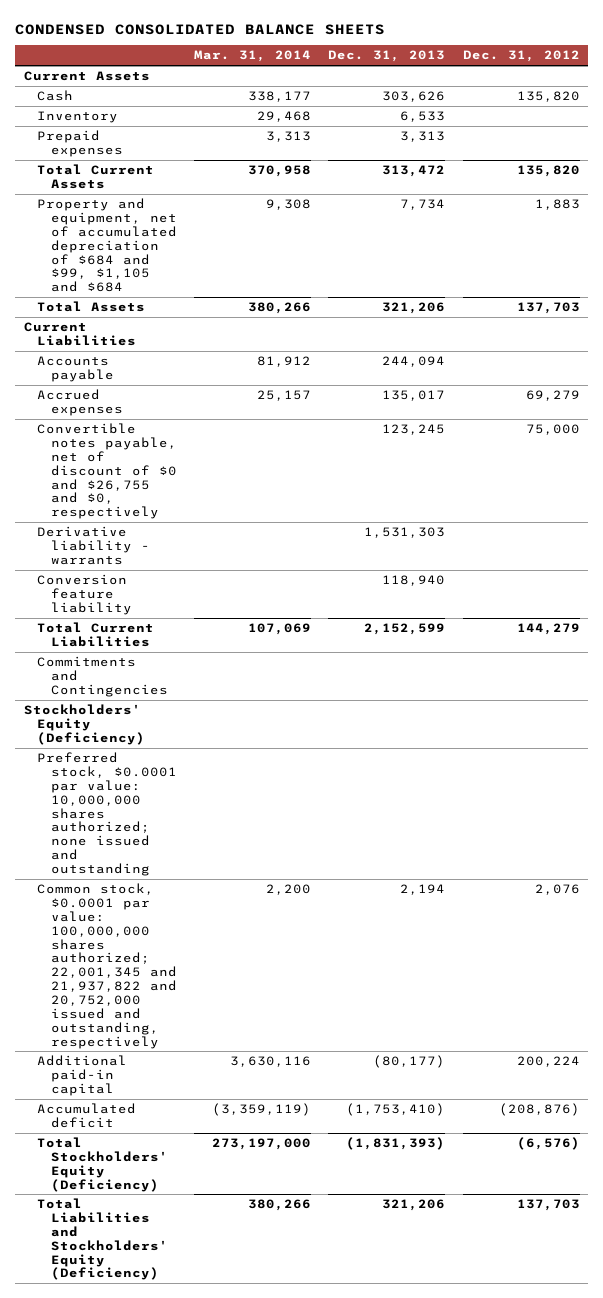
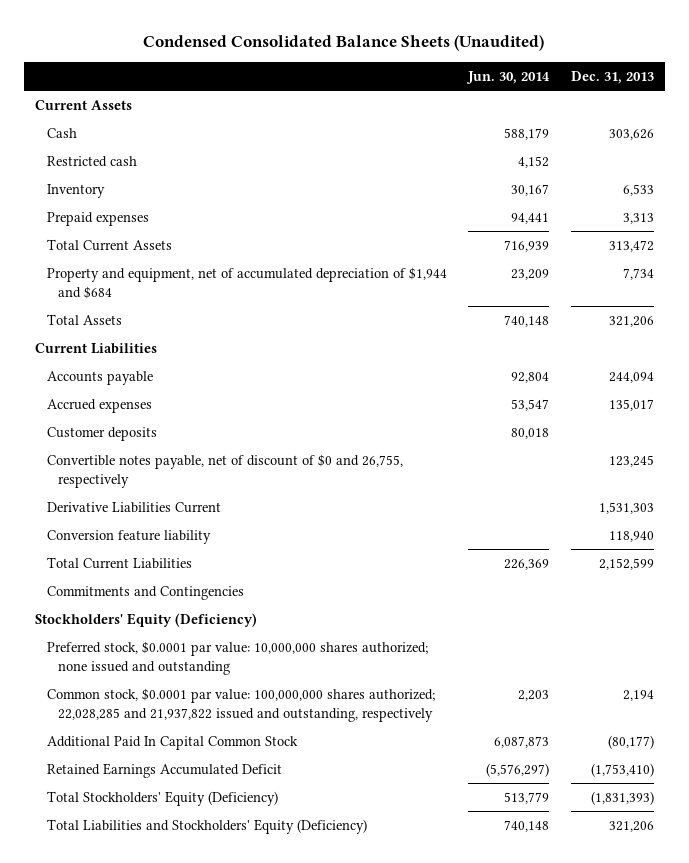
- CONDENSED CONSOLIDATED BALANCE SHEETS
+ Condensed Consolidated Balance Sheets (Unaudited)
- | Mar. 31, 2014 | Dec. 31, 2013 | Dec. 31, 2012
+ | Jun. 30, 2014 | Dec. 31, 2013
+ Restricted cash | 4,152 |
- Property and equipment, net of accumulated depreciation of $684 and $99, $1,105 and $684 | 9,308 | 7,734 | 1,883
+ Property and equipment, net of accumulated depreciation of $1,944 and $684 | 23,209 | 7,734
- Convertible notes payable, net of discount of $0 and $26,755 and $0, respectively | | 123,245 | 75,000
- Derivative liability - warrants | | 1,531,303 |
+ Customer deposits | 80,018 |
+ Convertible notes payable, net of discount of $0 and 26,755, respectively | | 123,245
+ Derivative Liabilities Current | | 1,531,303
- Common stock, $0.0001 par value: 100,000,000 shares authorized; 22,001,345 and 21,937,822 and 20,752,000 issued and outstanding, respectively | 2,200 | 2,194 | 2,076
- Additional paid-in capital | 3,630,116 | (80,177) | 200,224
- Accumulated deficit | (3,359,119) | (1,753,410) | (208,876)
+ Common stock, $0.0001 par value: 100,000,000 shares authorized; 22,028,285 and 21,937,822 issued and outstanding, respectively | 2,203 | 2,194
+ Additional Paid In Capital Common Stock | 6,087,873 | (80,177)
+ Retained Earnings Accumulated Deficit | (5,576,297) | (1,753,410)

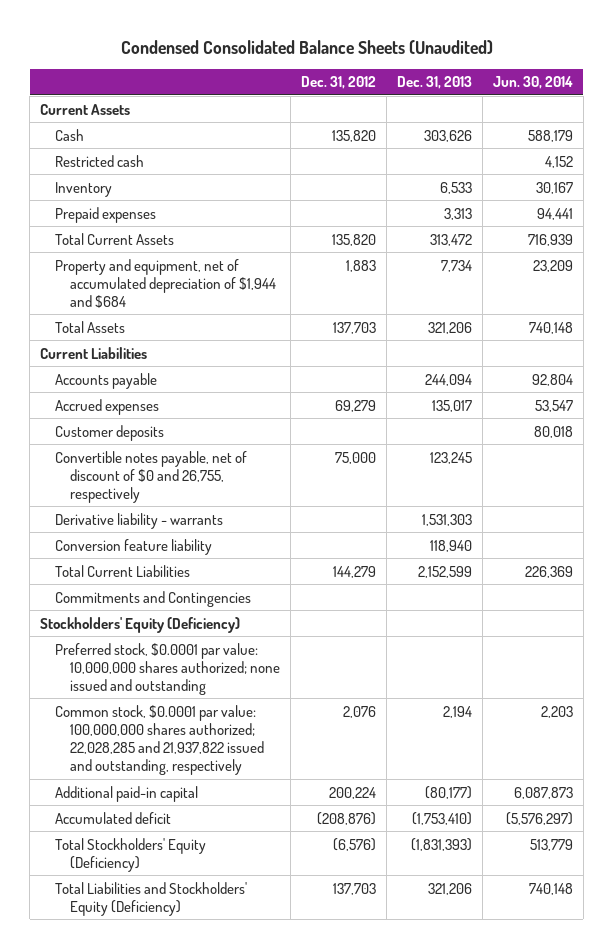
- | Jun. 30, 2014 | Dec. 31, 2013
+ | Dec. 31, 2012 | Dec. 31, 2013 | Jun. 30, 2014
- Derivative Liabilities Current | | 1,531,303
+ Derivative liability - warrants | | 1,531,303 |
- Additional Paid In Capital Common Stock | 6,087,873 | (80,177)
- Retained Earnings Accumulated Deficit | (5,576,297) | (1,753,410)
+ Additional paid-in capital | 200,224 | (80,177) | 6,087,873
+ Accumulated deficit | (208,876) | (1,753,410) | (5,576,297)

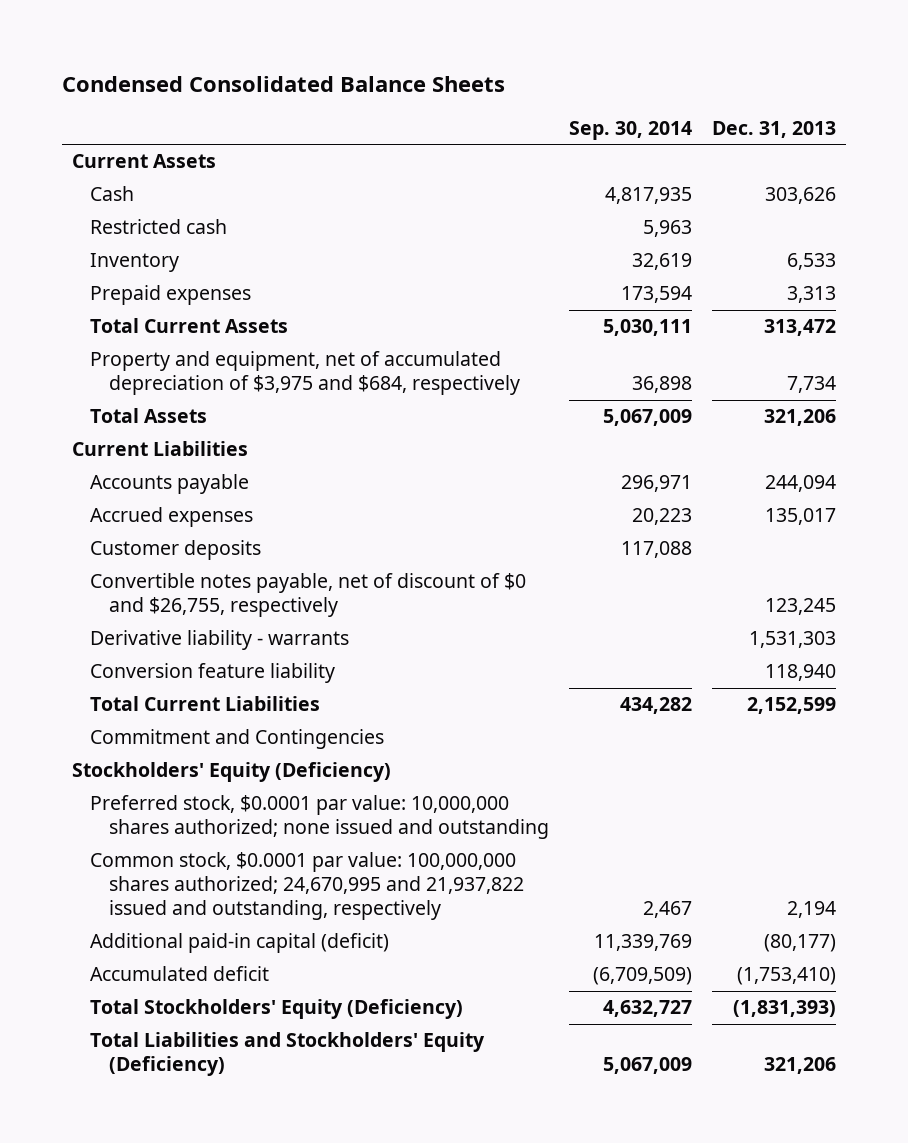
- Condensed Consolidated Balance Sheets (Unaudited)
+ Condensed Consolidated Balance Sheets
- | Dec. 31, 2012 | Dec. 31, 2013 | Jun. 30, 2014
+ | Sep. 30, 2014 | Dec. 31, 2013
- Property and equipment, net of accumulated depreciation of $1,944 and $684 | 1,883 | 7,734 | 23,209
+ Property and equipment, net of accumulated depreciation of $3,975 and $684, respectively | 36,898 | 7,734
- Convertible notes payable, net of discount of $0 and 26,755, respectively | 75,000 | 123,245 |
+ Convertible notes payable, net of discount of $0 and $26,755, respectively | | 123,245
- Commitments and Contingencies
+ Commitment and Contingencies
- Common stock, $0.0001 par value: 100,000,000 shares authorized; 22,028,285 and 21,937,822 issued and outstanding, respectively | 2,076 | 2,194 | 2,203
- Additional paid-in capital | 200,224 | (80,177) | 6,087,873
+ Common stock, $0.0001 par value: 100,000,000 shares authorized; 24,670,995 and 21,937,822 issued and outstanding, respectively | 2,467 | 2,194
+ Additional paid-in capital (deficit) | 11,339,769 | (80,177)

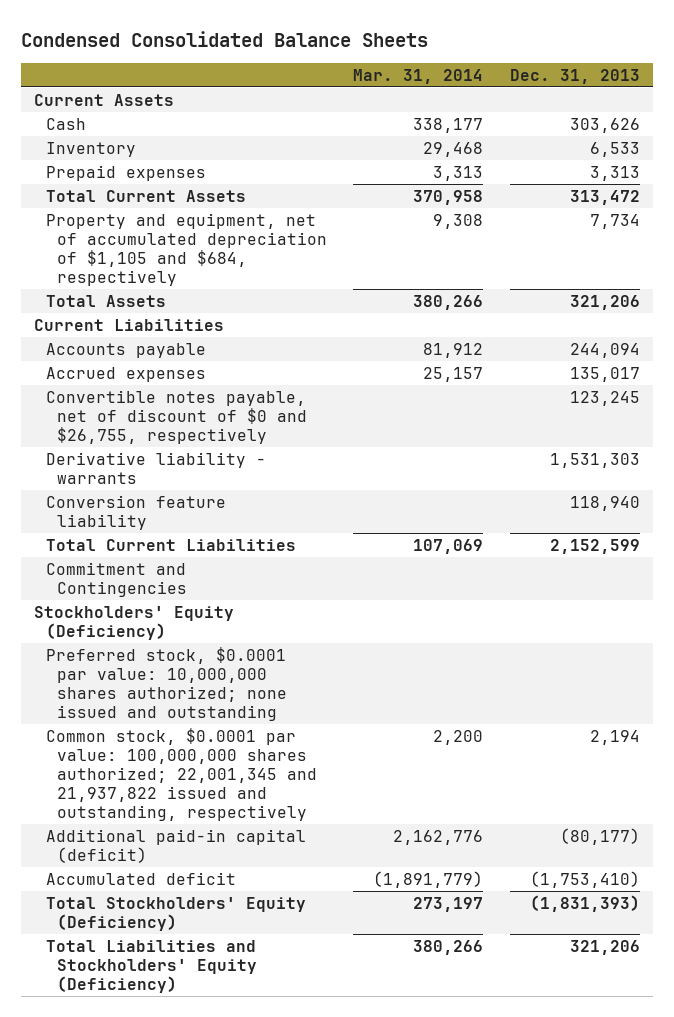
- | Sep. 30, 2014 | Dec. 31, 2013
+ | Mar. 31, 2014 | Dec. 31, 2013
- Restricted cash | 5,963 |
- Property and equipment, net of accumulated depreciation of $3,975 and $684, respectively | 36,898 | 7,734
+ Property and equipment, net of accumulated depreciation of $1,105 and $684, respectively | 9,308 | 7,734
- Customer deposits | 117,088 |
- Common stock, $0.0001 par value: 100,000,000 shares authorized; 24,670,995 and 21,937,822 issued and outstanding, respectively | 2,467 | 2,194
+ Common stock, $0.0001 par value: 100,000,000 shares authorized; 22,001,345 and 21,937,822 issued and outstanding, respectively | 2,200 | 2,194

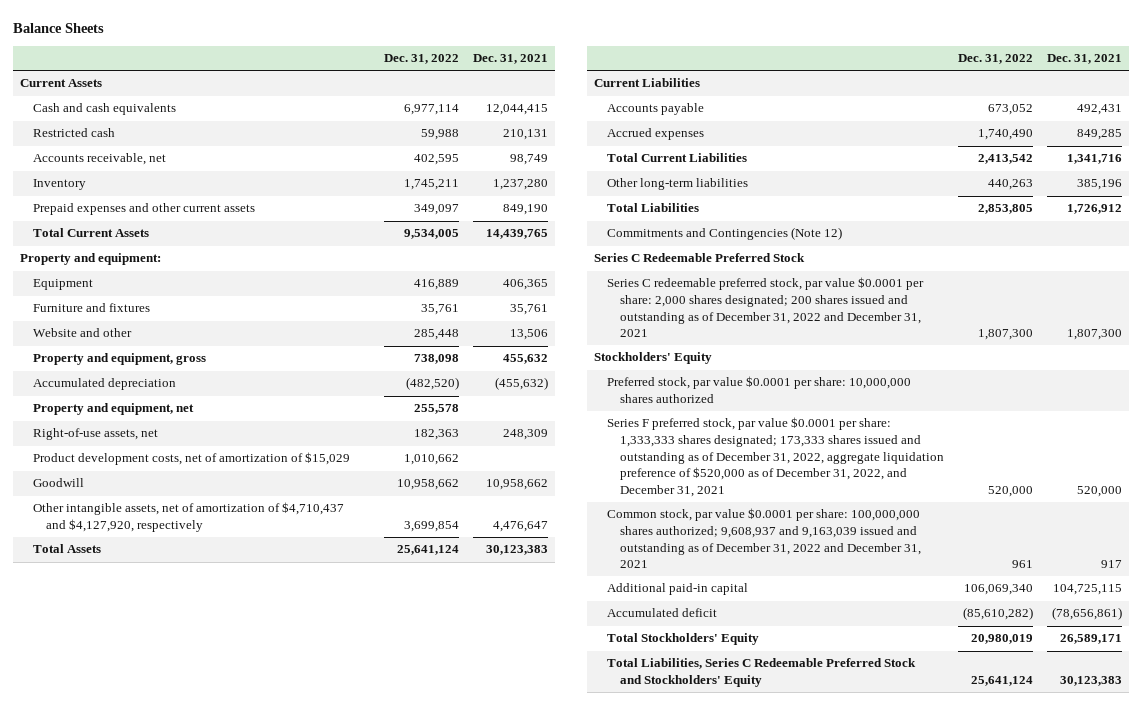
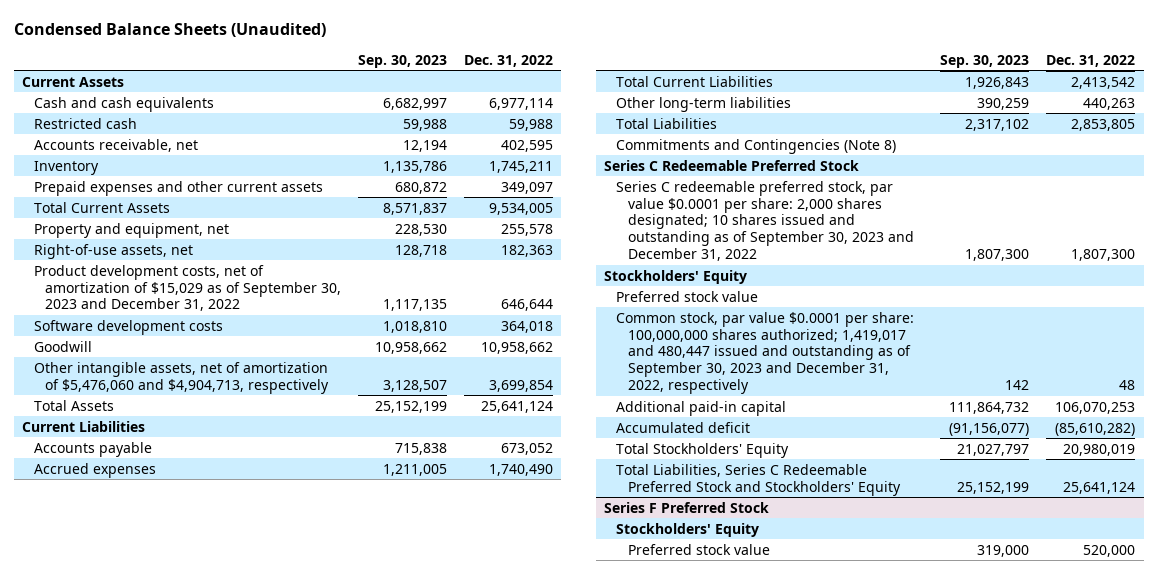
- Balance Sheets
+ Condensed Balance Sheets (Unaudited)
- | Dec. 31, 2022 | Dec. 31, 2021
+ | Sep. 30, 2023 | Dec. 31, 2022
- Property and equipment:
- Equipment | 416,889 | 406,365
- Furniture and fixtures | 35,761 | 35,761
- Website and other | 285,448 | 13,506
- Property and equipment, gross | 738,098 | 455,632
- Accumulated depreciation | (482,520) | (455,632)
- Product development costs, net of amortization of $15,029 | 1,010,662 |
+ Product development costs, net of amortization of $15,029 as of September 30, 2023 and December 31, 2022 | 1,117,135 | 646,644
+ Software development costs | 1,018,810 | 364,018
- Other intangible assets, net of amortization of $4,710,437 and $4,127,920, respectively | 3,699,854 | 4,476,647
+ Other intangible assets, net of amortization of $5,476,060 and $4,904,713, respectively | 3,128,507 | 3,699,854
- Commitments and Contingencies (Note 12)
+ Commitments and Contingencies (Note 8)
- Series C redeemable preferred stock, par value $0.0001 per share: 2,000 shares designated; 200 shares issued and outstanding as of December 31, 2022 and December 31, 2021 | 1,807,300 | 1,807,300
+ Series C redeemable preferred stock, par value $0.0001 per share: 2,000 shares designated; 10 shares issued and outstanding as of September 30, 2023 and December 31, 2022 | 1,807,300 | 1,807,300
- Preferred stock, par value $0.0001 per share: 10,000,000 shares authorized
- Series F preferred stock, par value $0.0001 per share: 1,333,333 shares designated; 173,333 shares issued and outstanding as of December 31, 2022, aggregate liquidation preference of $520,000 as of December 31, 2022, and December 31, 2021 | 520,000 | 520,000
- Common stock, par value $0.0001 per share: 100,000,000 shares authorized; 9,608,937 and 9,163,039 issued and outstanding as of December 31, 2022 and December 31, 2021 | 961 | 917
- Additional paid-in capital | 106,069,340 | 104,725,115
+ Preferred stock value
+ Common stock, par value $0.0001 per share: 100,000,000 shares authorized; 1,419,017 and 480,447 issued and outstanding as of September 30, 2023 and December 31, 2022, respectively | 142 | 48
+ Additional paid-in capital | 111,864,732 | 106,070,253
+ Series F Preferred Stock
+ Stockholders' Equity
+ Preferred stock value | 319,000 | 520,000

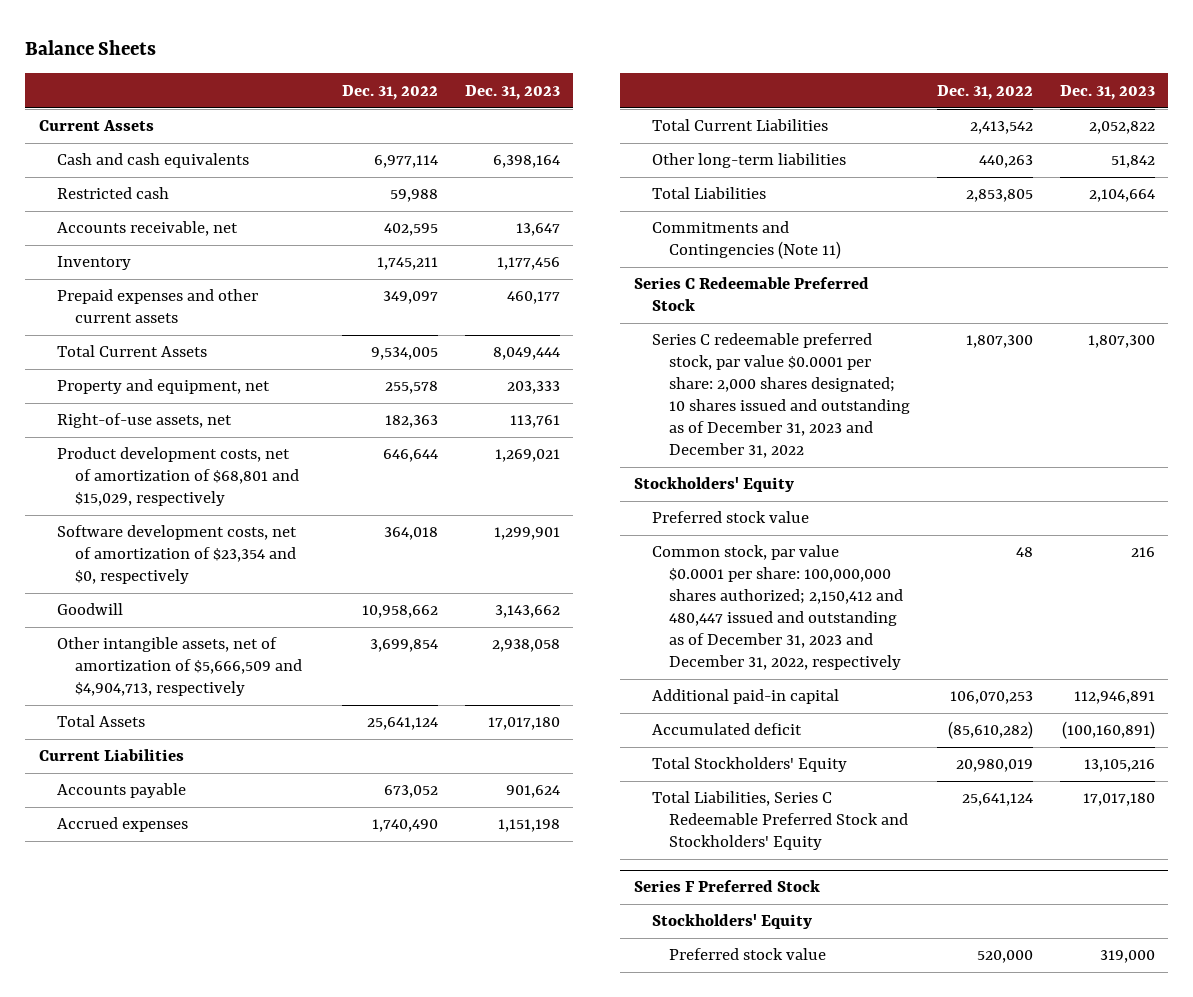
- Condensed Balance Sheets (Unaudited)
+ Balance Sheets
- | Sep. 30, 2023 | Dec. 31, 2022
+ | Dec. 31, 2022 | Dec. 31, 2023
- Product development costs, net of amortization of $15,029 as of September 30, 2023 and December 31, 2022 | 1,117,135 | 646,644
- Software development costs | 1,018,810 | 364,018
+ Product development costs, net of amortization of $68,801 and $15,029, respectively | 646,644 | 1,269,021
+ Software development costs, net of amortization of $23,354 and $0, respectively | 364,018 | 1,299,901
- Other intangible assets, net of amortization of $5,476,060 and $4,904,713, respectively | 3,128,507 | 3,699,854
+ Other intangible assets, net of amortization of $5,666,509 and $4,904,713, respectively | 3,699,854 | 2,938,058
- Commitments and Contingencies (Note 8)
+ Commitments and Contingencies (Note 11)
- Series C redeemable preferred stock, par value $0.0001 per share: 2,000 shares designated; 10 shares issued and outstanding as of September 30, 2023 and December 31, 2022 | 1,807,300 | 1,807,300
+ Series C redeemable preferred stock, par value $0.0001 per share: 2,000 shares designated; 10 shares issued and outstanding as of December 31, 2023 and December 31, 2022 | 1,807,300 | 1,807,300
- Common stock, par value $0.0001 per share: 100,000,000 shares authorized; 1,419,017 and 480,447 issued and outstanding as of September 30, 2023 and December 31, 2022, respectively | 142 | 48
+ Common stock, par value $0.0001 per share: 100,000,000 shares authorized; 2,150,412 and 480,447 issued and outstanding as of December 31, 2023 and December 31, 2022, respectively | 48 | 216

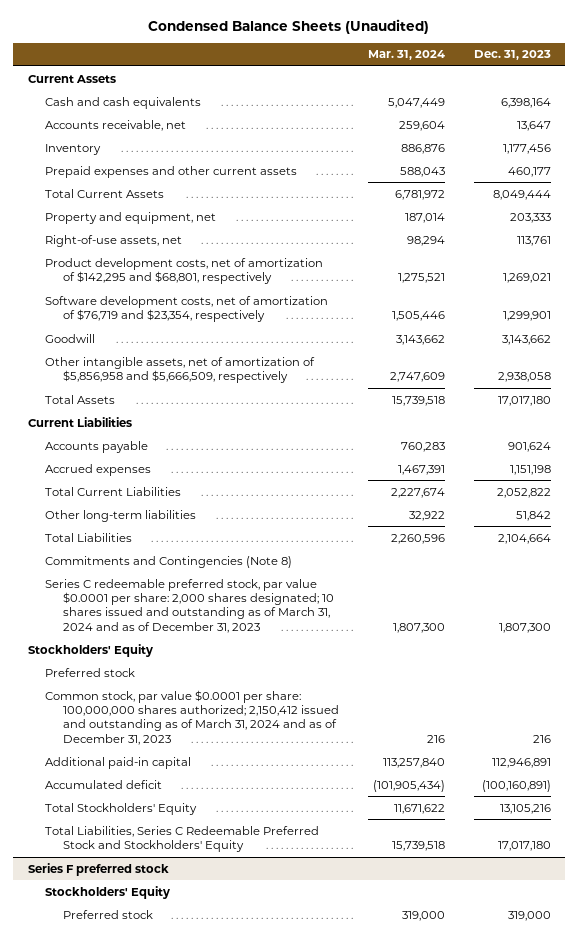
- Balance Sheets
+ Condensed Balance Sheets (Unaudited)
- | Dec. 31, 2022 | Dec. 31, 2023
+ | Mar. 31, 2024 | Dec. 31, 2023
- Restricted cash | 59,988 |
- Product development costs, net of amortization of $68,801 and $15,029, respectively | 646,644 | 1,269,021
- Software development costs, net of amortization of $23,354 and $0, respectively | 364,018 | 1,299,901
+ Product development costs, net of amortization of $142,295 and $68,801, respectively | 1,275,521 | 1,269,021
+ Software development costs, net of amortization of $76,719 and $23,354, respectively | 1,505,446 | 1,299,901
- Other intangible assets, net of amortization of $5,666,509 and $4,904,713, respectively | 3,699,854 | 2,938,058
+ Other intangible assets, net of amortization of $5,856,958 and $5,666,509, respectively | 2,747,609 | 2,938,058
- Commitments and Contingencies (Note 11)
- Series C Redeemable Preferred Stock
- Series C redeemable preferred stock, par value $0.0001 per share: 2,000 shares designated; 10 shares issued and outstanding as of December 31, 2023 and December 31, 2022 | 1,807,300 | 1,807,300
+ Commitments and Contingencies (Note 8)
+ Series C redeemable preferred stock, par value $0.0001 per share: 2,000 shares designated; 10 shares issued and outstanding as of March 31, 2024 and as of December 31, 2023 | 1,807,300 | 1,807,300
- Preferred stock value
- Common stock, par value $0.0001 per share: 100,000,000 shares authorized; 2,150,412 and 480,447 issued and outstanding as of December 31, 2023 and December 31, 2022, respectively | 48 | 216
+ Preferred stock
+ Common stock, par value $0.0001 per share: 100,000,000 shares authorized; 2,150,412 issued and outstanding as of March 31, 2024 and as of December 31, 2023 | 216 | 216
- Series F Preferred Stock
+ Series F preferred stock
- Preferred stock value | 520,000 | 319,000
+ Preferred stock | 319,000 | 319,000

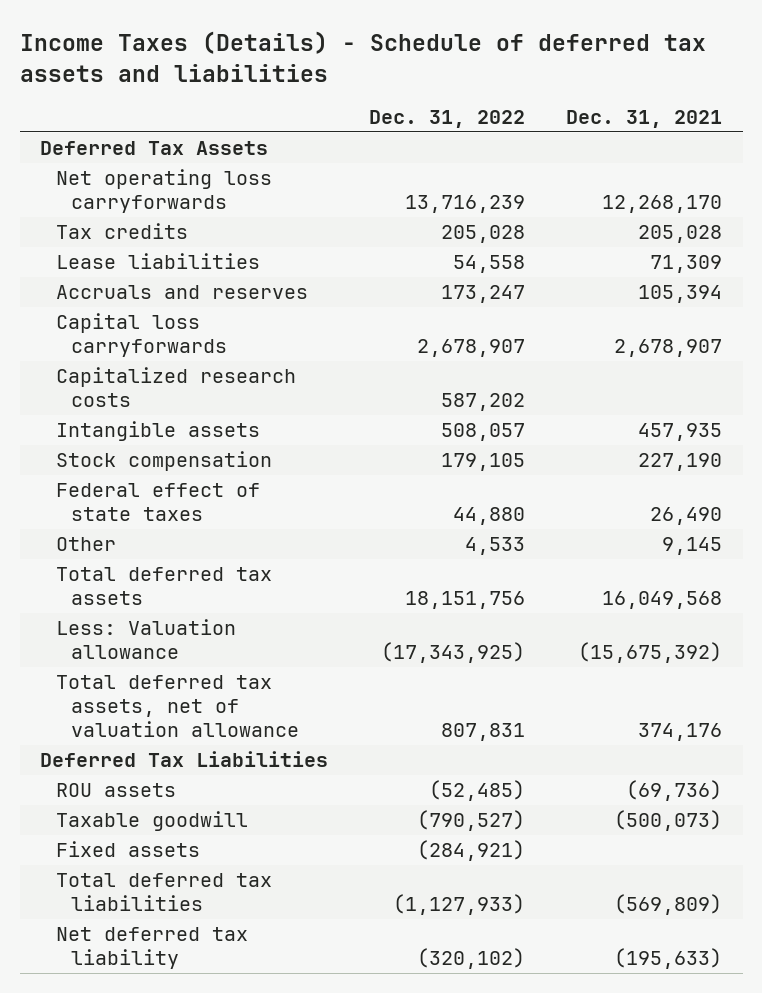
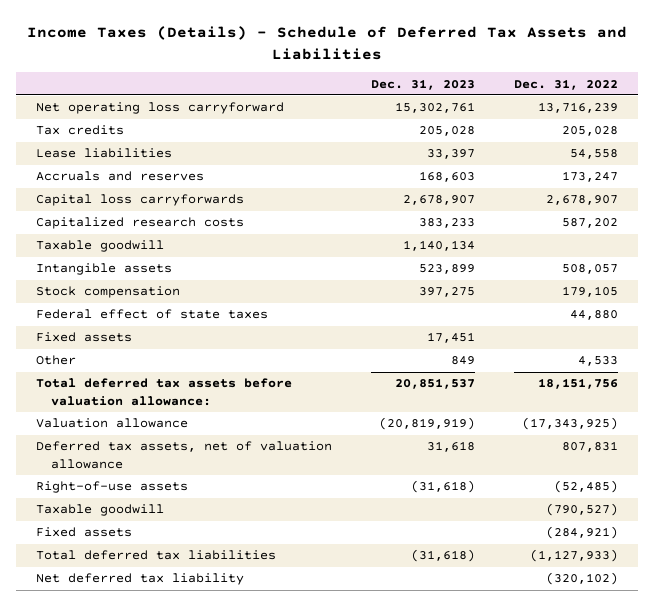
- Income Taxes (Details) - Schedule of deferred tax assets and liabilities
+ Income Taxes (Details) - Schedule of Deferred Tax Assets and Liabilities
- | Dec. 31, 2022 | Dec. 31, 2021
+ | Dec. 31, 2023 | Dec. 31, 2022
- Deferred Tax Assets
- Net operating loss carryforwards | 13,716,239 | 12,268,170
+ Net operating loss carryforward | 15,302,761 | 13,716,239
+ Taxable goodwill | 1,140,134 |
+ Fixed assets | 17,451 |
- Total deferred tax assets | 18,151,756 | 16,049,568
- Less: Valuation allowance | (17,343,925) | (15,675,392)
- Total deferred tax assets, net of valuation allowance | 807,831 | 374,176
- Deferred Tax Liabilities
- ROU assets | (52,485) | (69,736)
+ Total deferred tax assets before valuation allowance: | 20,851,537 | 18,151,756
+ Valuation allowance | (20,819,919) | (17,343,925)
+ Deferred tax assets, net of valuation allowance | 31,618 | 807,831
+ Right-of-use assets | (31,618) | (52,485)

